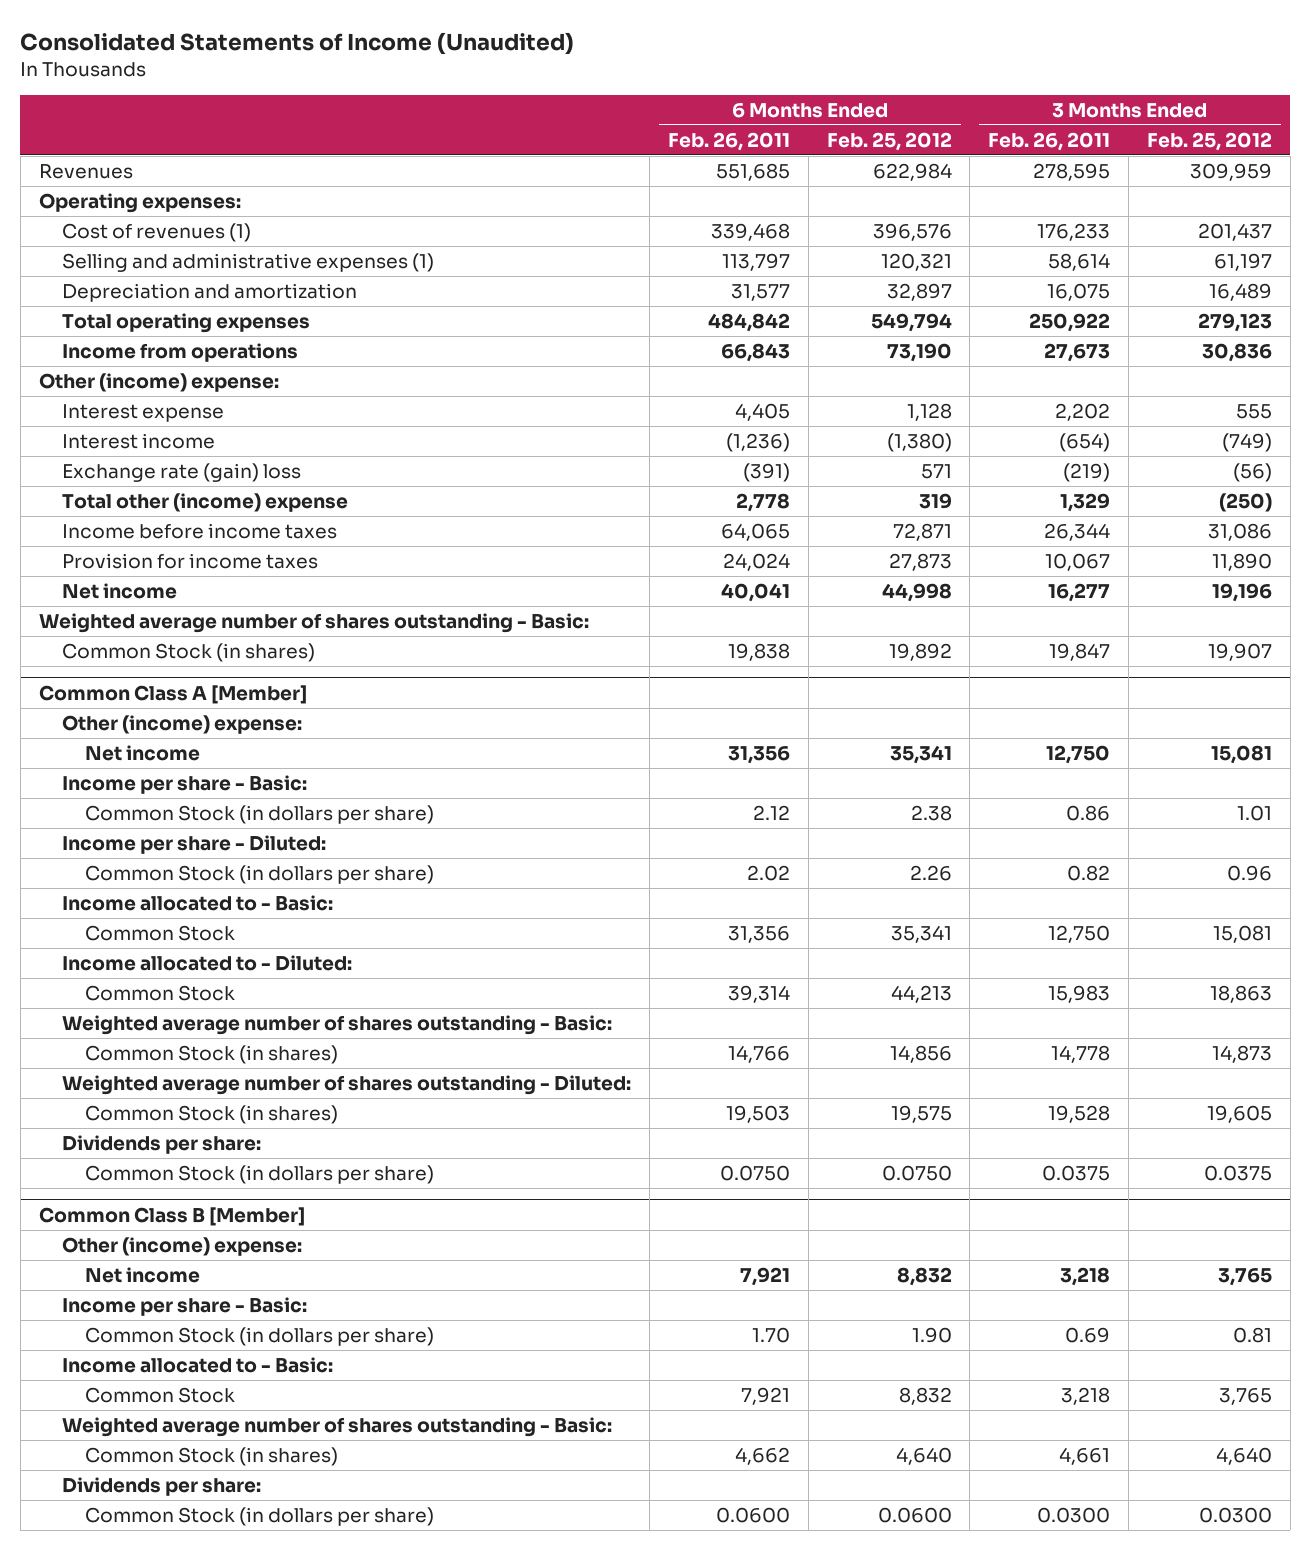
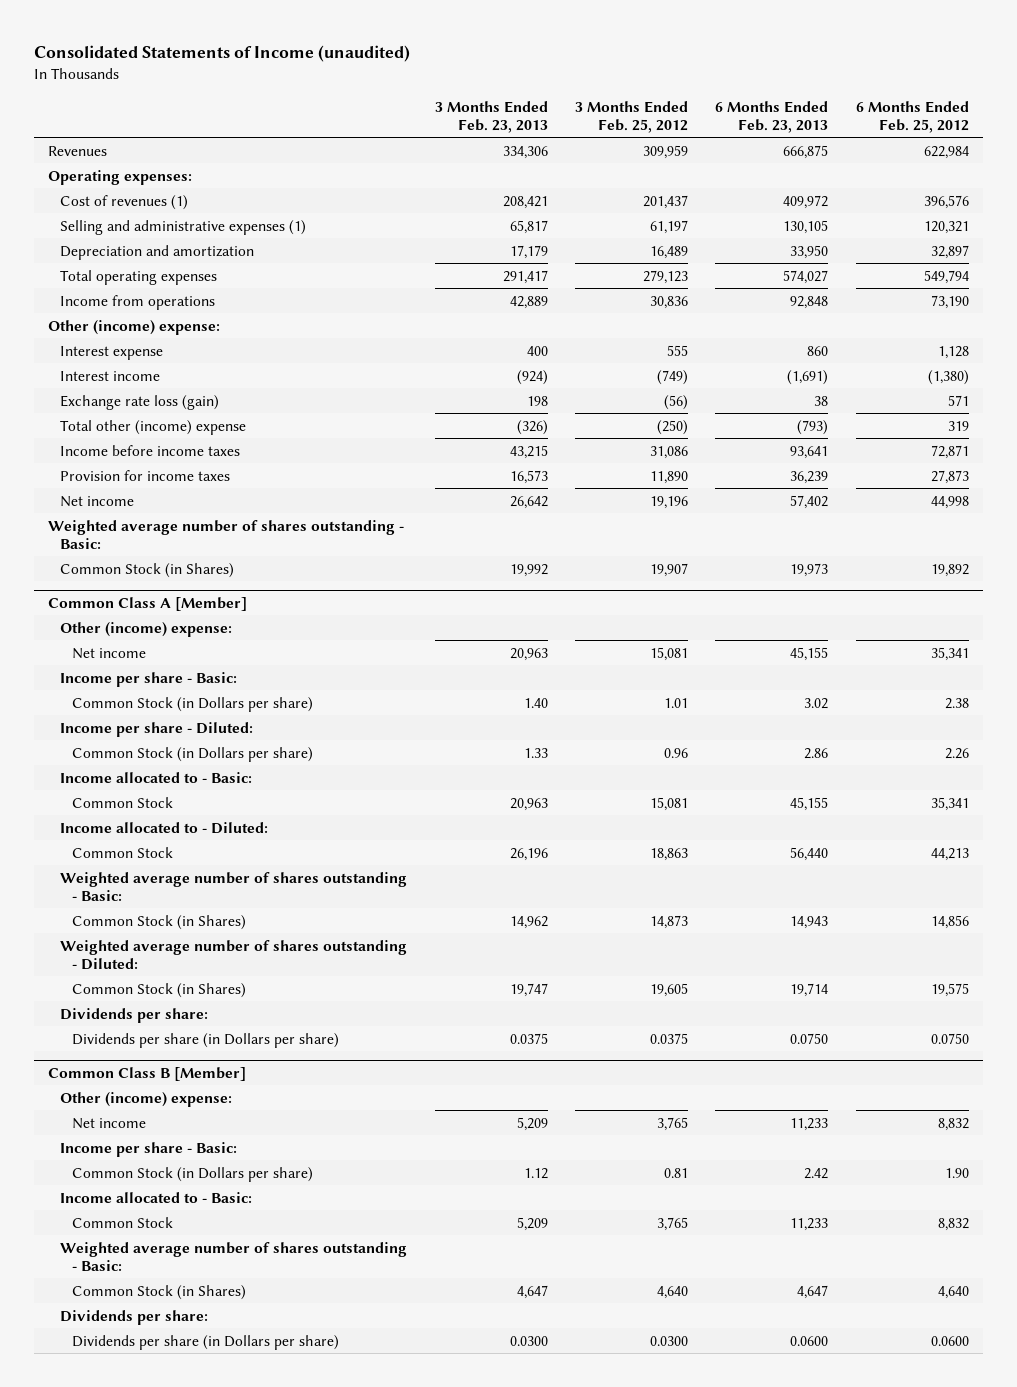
- Consolidated Statements of Income (Unaudited)
+ Consolidated Statements of Income (unaudited)
- | 6 Months Ended Feb. 26, 2011 | 6 Months Ended Feb. 25, 2012 | 3 Months Ended Feb. 26, 2011 | 3 Months Ended Feb. 25, 2012
+ | 3 Months Ended Feb. 23, 2013 | 3 Months Ended Feb. 25, 2012 | 6 Months Ended Feb. 23, 2013 | 6 Months Ended Feb. 25, 2012
- Exchange rate (gain) loss | (391) | 571 | (219) | (56)
+ Exchange rate loss (gain) | 198 | (56) | 38 | 571
- Common Stock (in shares) | 19,838 | 19,892 | 19,847 | 19,907
+ Common Stock (in Shares) | 19,992 | 19,907 | 19,973 | 19,892
@ Common Class A [Member]
- Common Stock (in dollars per share) | 2.12 | 2.38 | 0.86 | 1.01
+ Common Stock (in Dollars per share) | 1.40 | 1.01 | 3.02 | 2.38
- Common Stock (in dollars per share) | 2.02 | 2.26 | 0.82 | 0.96
+ Common Stock (in Dollars per share) | 1.33 | 0.96 | 2.86 | 2.26
- Common Stock (in shares) | 14,766 | 14,856 | 14,778 | 14,873
+ Common Stock (in Shares) | 14,962 | 14,873 | 14,943 | 14,856
- Common Stock (in shares) | 19,503 | 19,575 | 19,528 | 19,605
+ Common Stock (in Shares) | 19,747 | 19,605 | 19,714 | 19,575
- Common Stock (in dollars per share) | 0.0750 | 0.0750 | 0.0375 | 0.0375
+ Dividends per share (in Dollars per share) | 0.0375 | 0.0375 | 0.0750 | 0.0750
@ Common Class B [Member]
- Common Stock (in dollars per share) | 1.70 | 1.90 | 0.69 | 0.81
+ Common Stock (in Dollars per share) | 1.12 | 0.81 | 2.42 | 1.90
- Common Stock (in shares) | 4,662 | 4,640 | 4,661 | 4,640
+ Common Stock (in Shares) | 4,647 | 4,640 | 4,647 | 4,640
- Common Stock (in dollars per share) | 0.0600 | 0.0600 | 0.0300 | 0.0300
+ Dividends per share (in Dollars per share) | 0.0300 | 0.0300 | 0.0600 | 0.0600

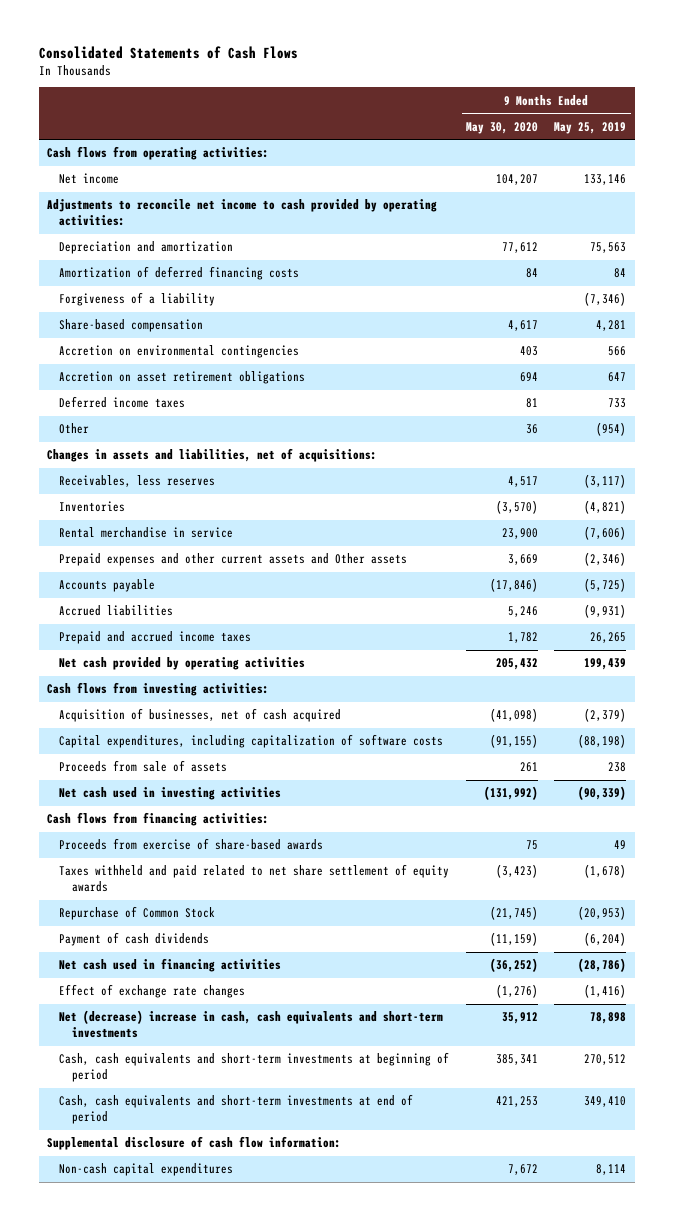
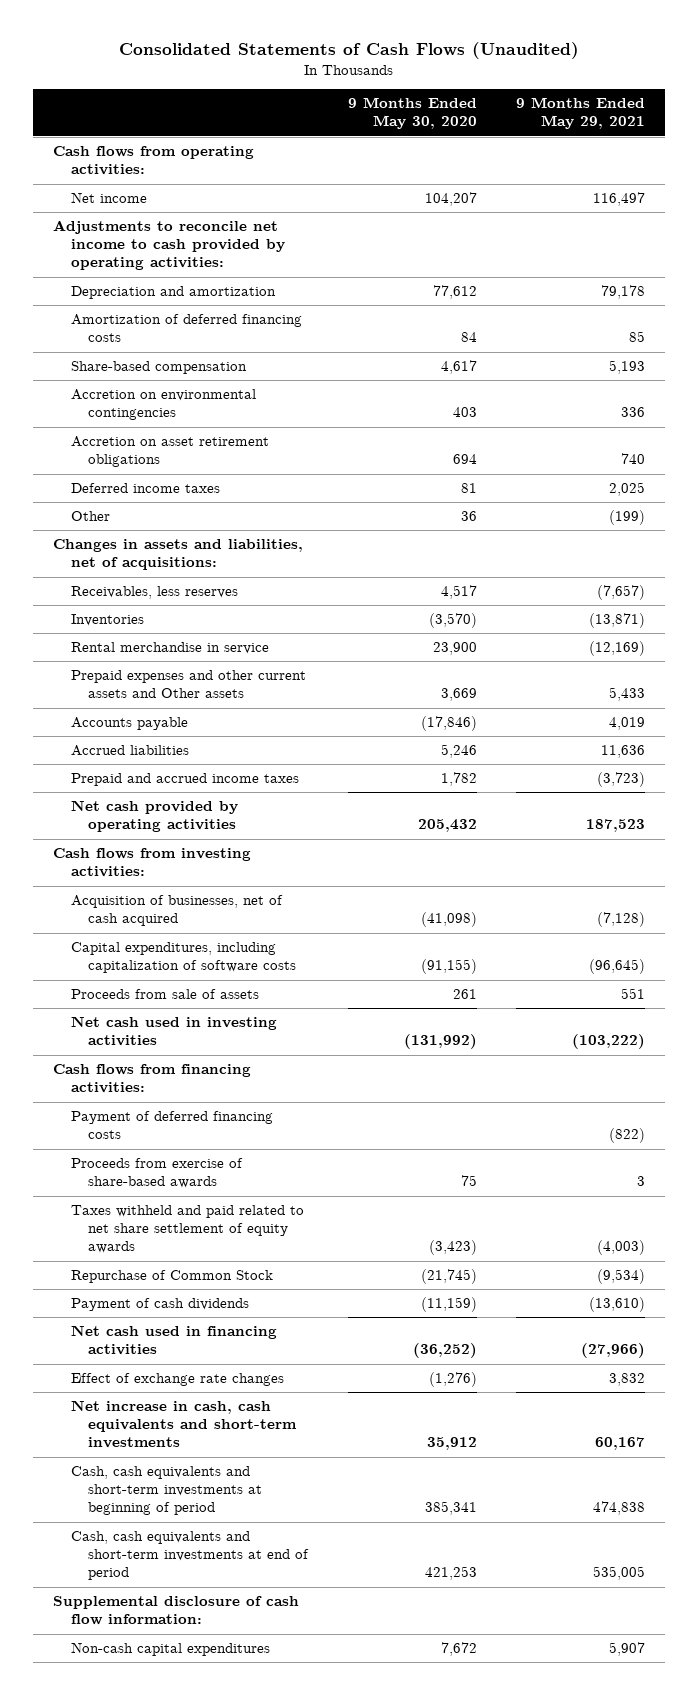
- Consolidated Statements of Cash Flows
+ Consolidated Statements of Cash Flows (Unaudited)
- | 9 Months Ended May 30, 2020 | 9 Months Ended May 25, 2019
+ | 9 Months Ended May 30, 2020 | 9 Months Ended May 29, 2021
- Forgiveness of a liability | | (7,346)
+ Payment of deferred financing costs | | (822)
- Net (decrease) increase in cash, cash equivalents and short-term investments | 35,912 | 78,898
+ Net increase in cash, cash equivalents and short-term investments | 35,912 | 60,167

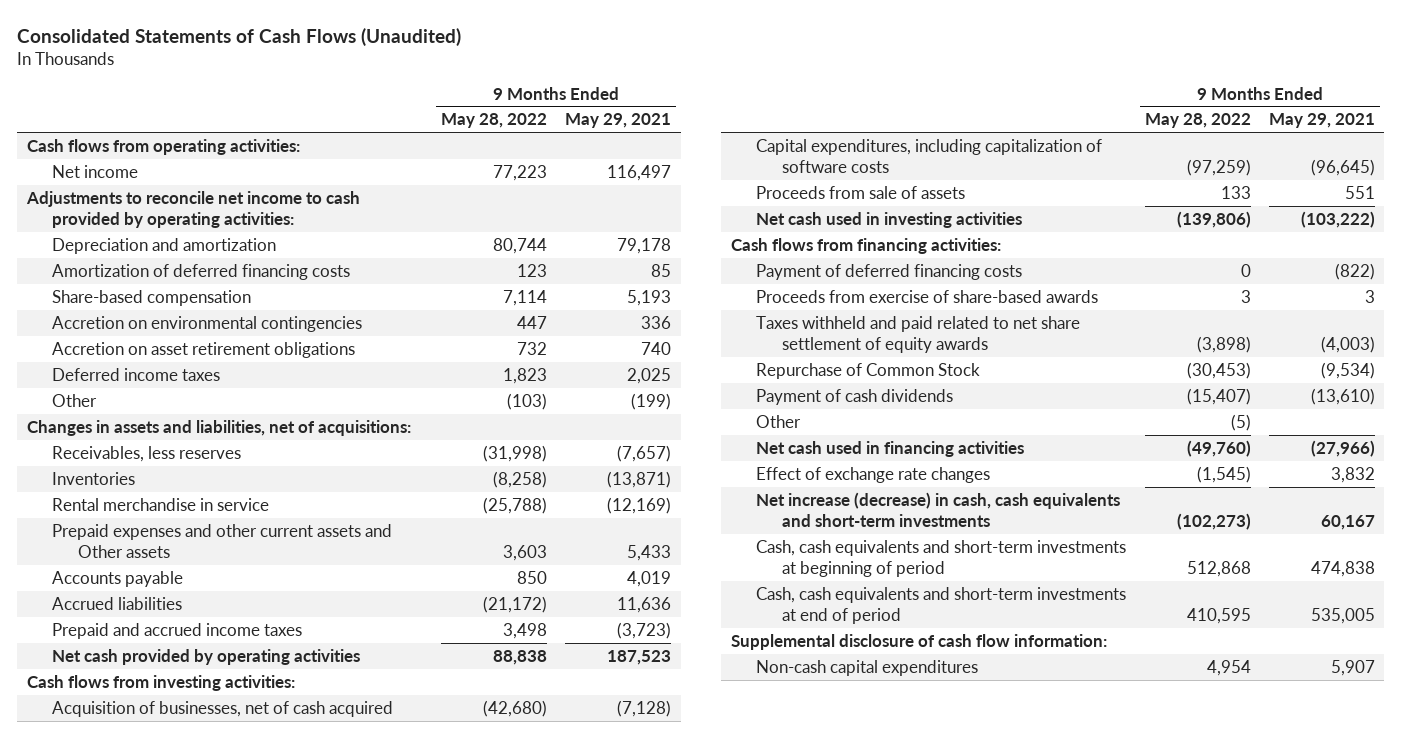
- | 9 Months Ended May 30, 2020 | 9 Months Ended May 29, 2021
+ | 9 Months Ended May 28, 2022 | 9 Months Ended May 29, 2021
+ Other | (5) |
- Net increase in cash, cash equivalents and short-term investments | 35,912 | 60,167
+ Net increase (decrease) in cash, cash equivalents and short-term investments | (102,273) | 60,167

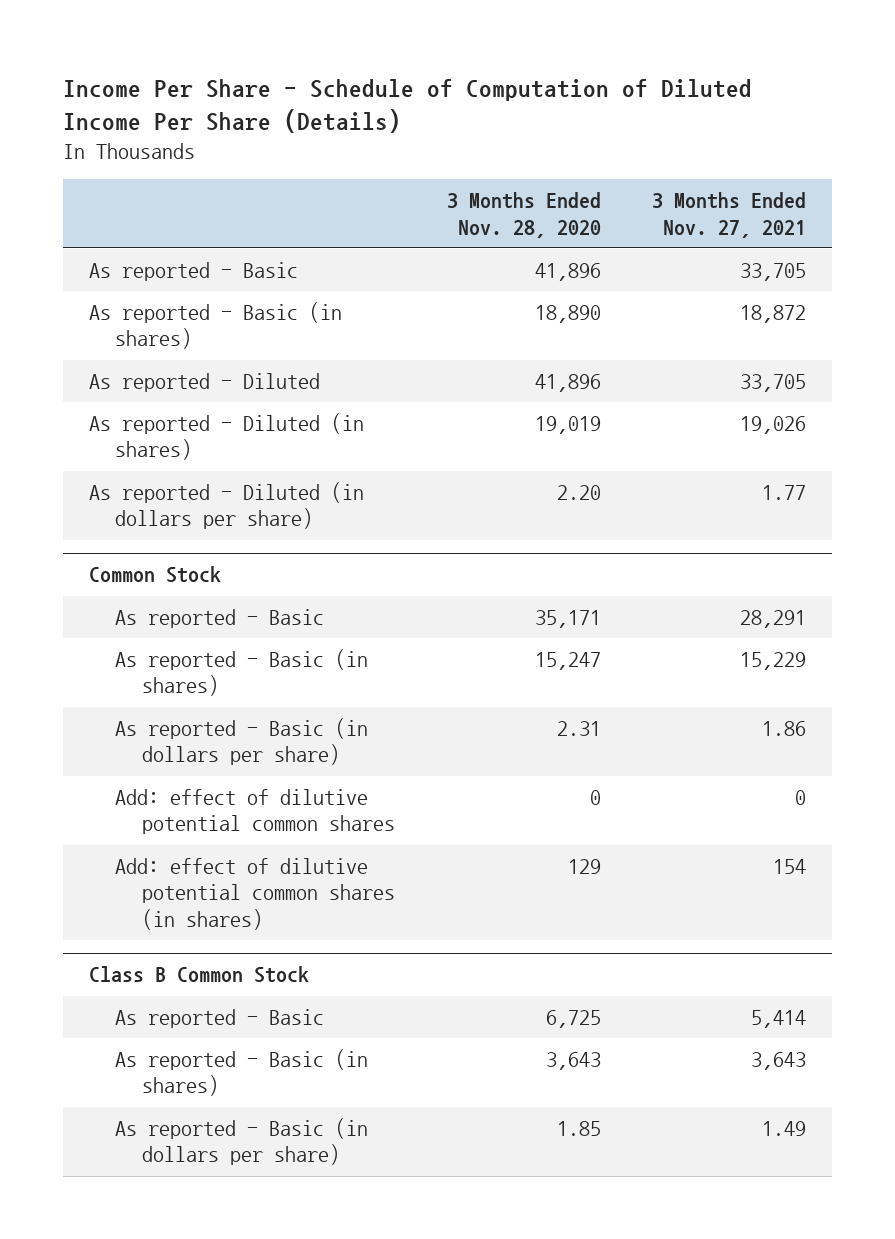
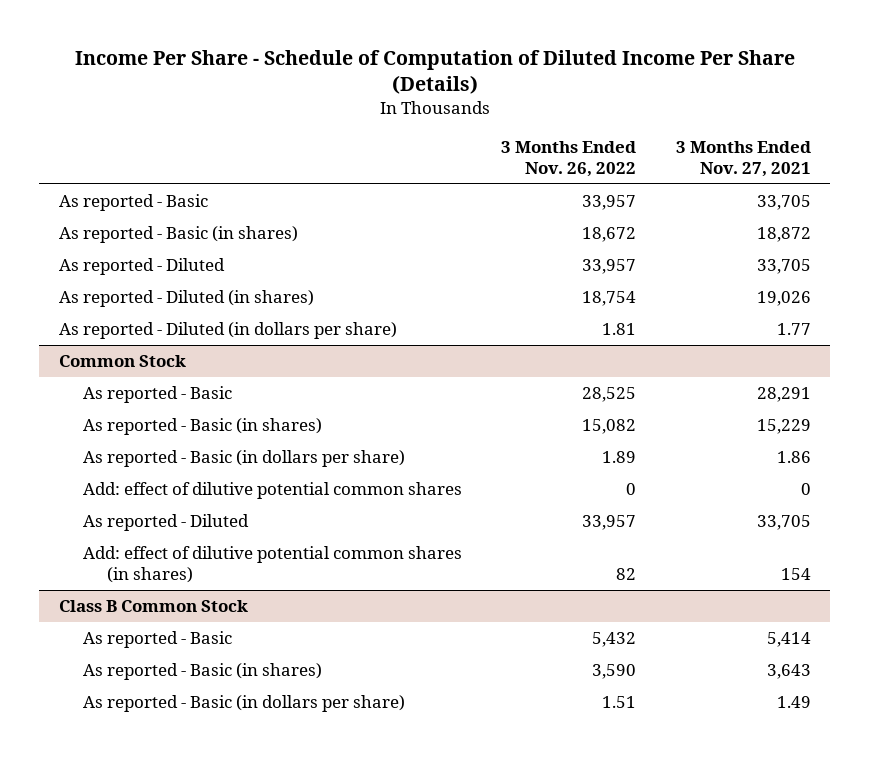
- | 3 Months Ended Nov. 28, 2020 | 3 Months Ended Nov. 27, 2021
+ | 3 Months Ended Nov. 26, 2022 | 3 Months Ended Nov. 27, 2021
@ Common Stock
+ As reported - Diluted | 33,957 | 33,705

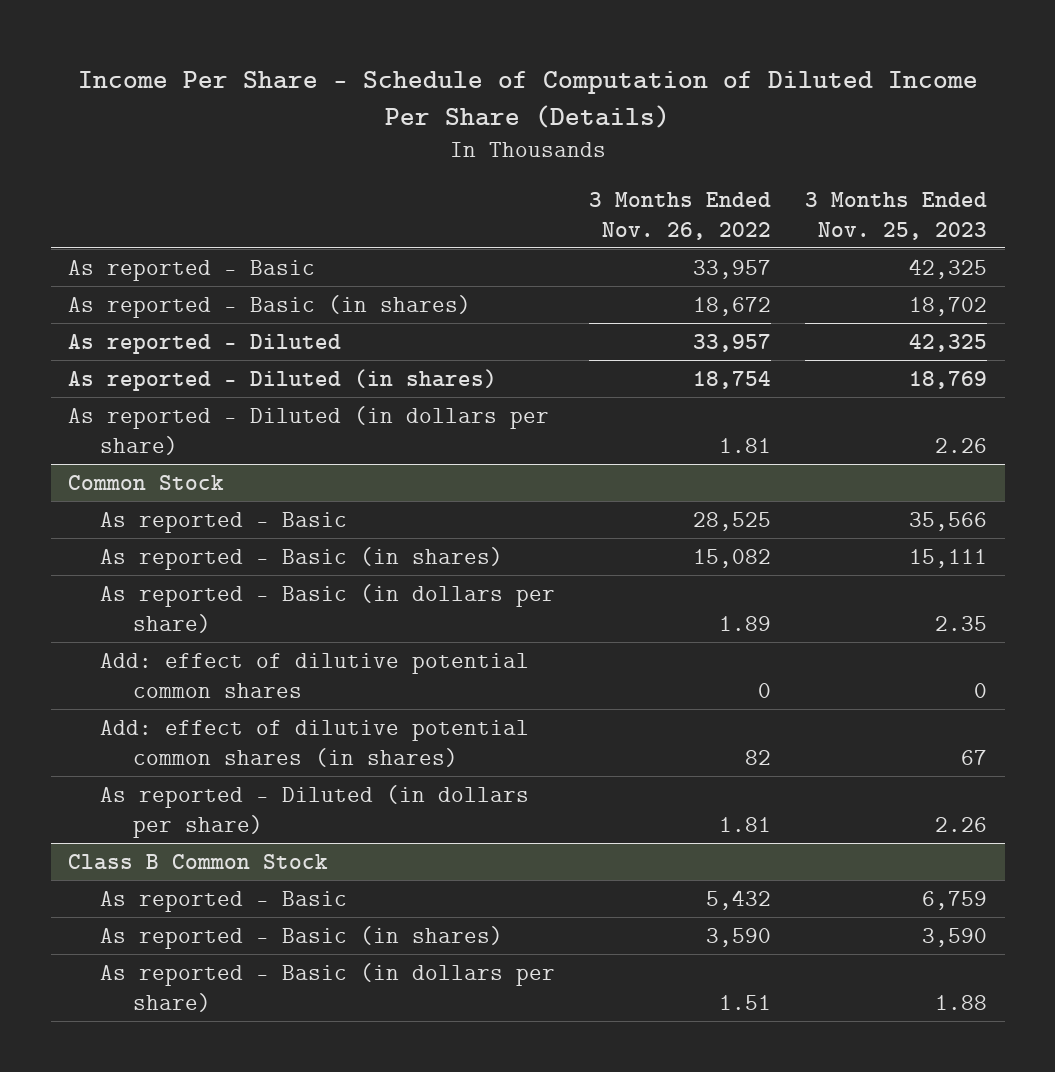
- | 3 Months Ended Nov. 26, 2022 | 3 Months Ended Nov. 27, 2021
+ | 3 Months Ended Nov. 26, 2022 | 3 Months Ended Nov. 25, 2023
@ Common Stock
- As reported - Diluted | 33,957 | 33,705
+ As reported - Diluted (in dollars per share) | 1.81 | 2.26

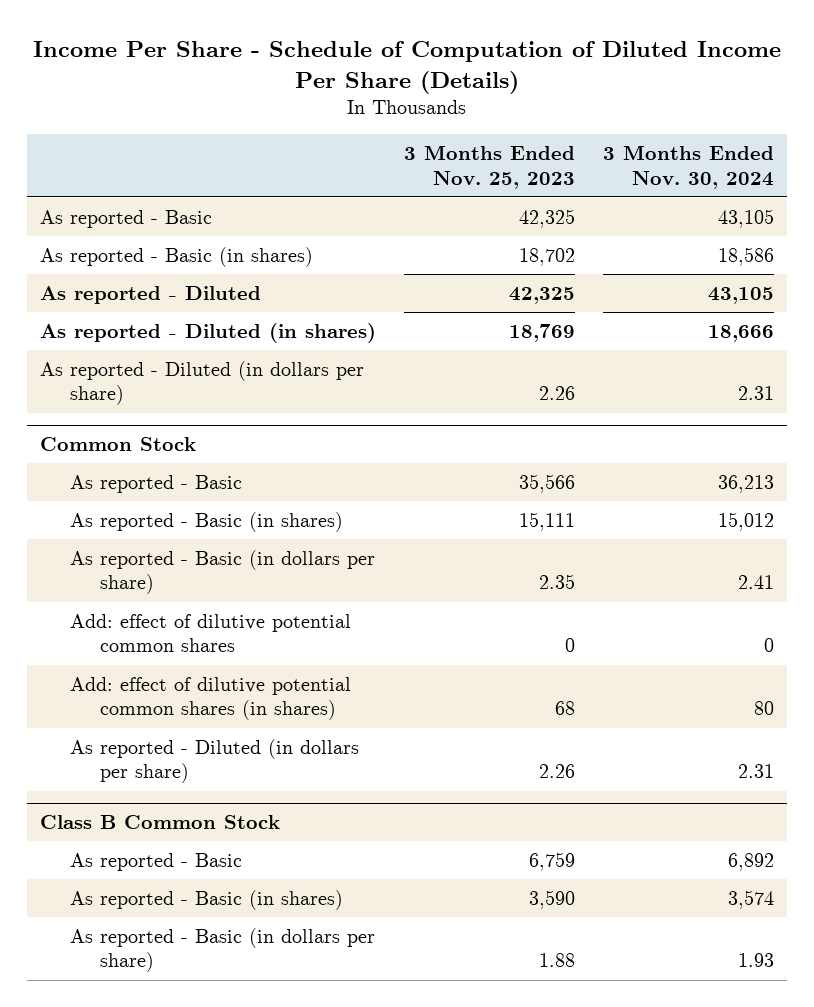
- | 3 Months Ended Nov. 26, 2022 | 3 Months Ended Nov. 25, 2023
+ | 3 Months Ended Nov. 25, 2023 | 3 Months Ended Nov. 30, 2024
@ Common Stock
- Add: effect of dilutive potential common shares (in shares) | 82 | 67
+ Add: effect of dilutive potential common shares (in shares) | 68 | 80

